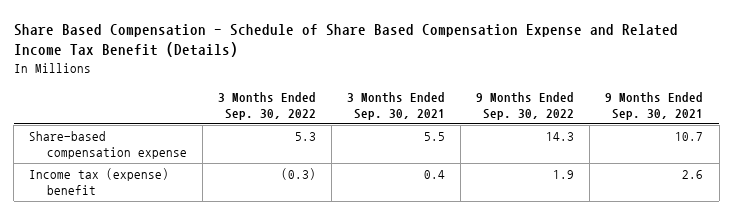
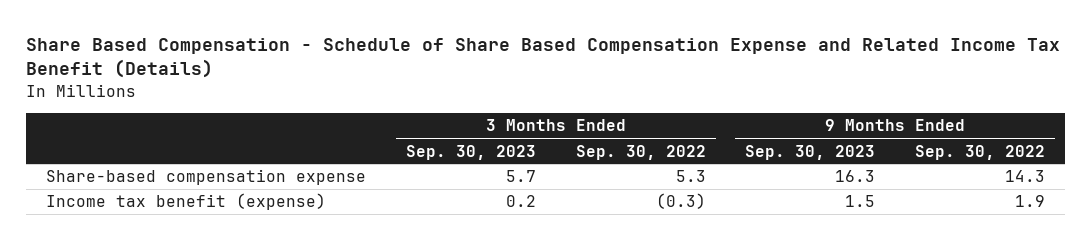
- | 3 Months Ended Sep. 30, 2022 | 3 Months Ended Sep. 30, 2021 | 9 Months Ended Sep. 30, 2022 | 9 Months Ended Sep. 30, 2021
+ | 3 Months Ended Sep. 30, 2023 | 3 Months Ended Sep. 30, 2022 | 9 Months Ended Sep. 30, 2023 | 9 Months Ended Sep. 30, 2022
- Income tax (expense) benefit | (0.3) | 0.4 | 1.9 | 2.6
+ Income tax benefit (expense) | 0.2 | (0.3) | 1.5 | 1.9

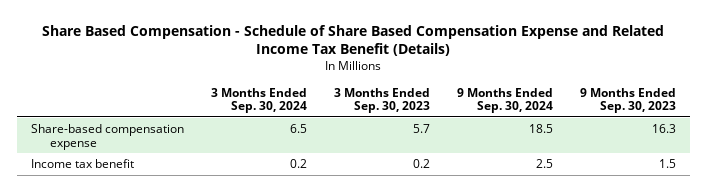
- | 3 Months Ended Sep. 30, 2023 | 3 Months Ended Sep. 30, 2022 | 9 Months Ended Sep. 30, 2023 | 9 Months Ended Sep. 30, 2022
+ | 3 Months Ended Sep. 30, 2024 | 3 Months Ended Sep. 30, 2023 | 9 Months Ended Sep. 30, 2024 | 9 Months Ended Sep. 30, 2023
- Income tax benefit (expense) | 0.2 | (0.3) | 1.5 | 1.9
+ Income tax benefit | 0.2 | 0.2 | 2.5 | 1.5

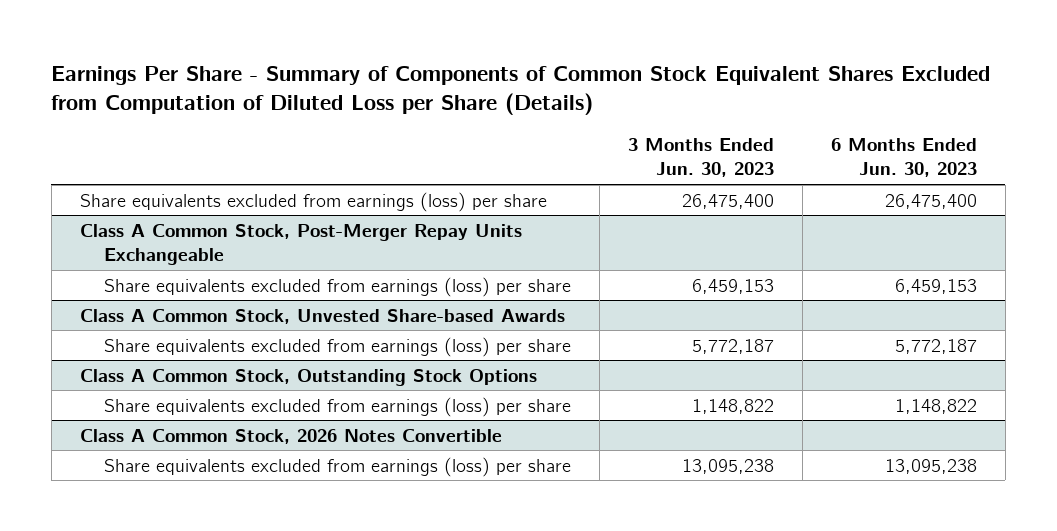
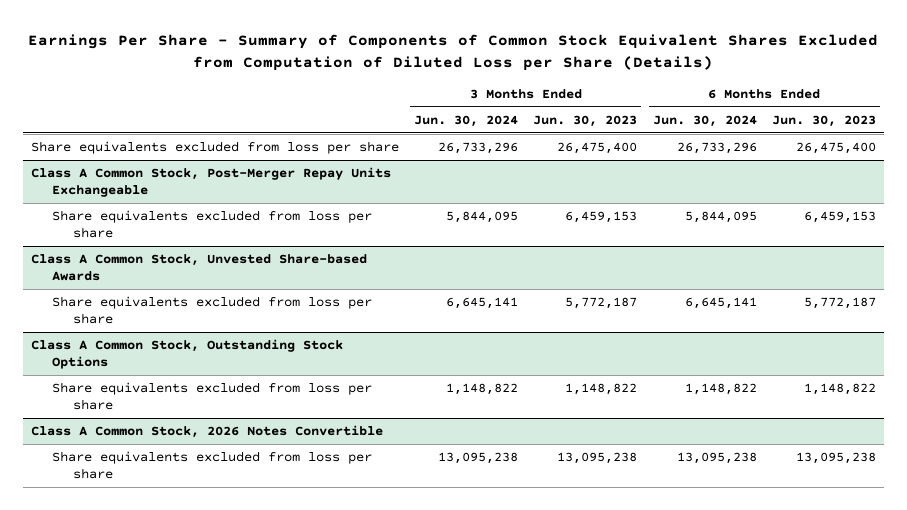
- | 3 Months Ended Jun. 30, 2023 | 6 Months Ended Jun. 30, 2023
+ | 3 Months Ended Jun. 30, 2024 | 3 Months Ended Jun. 30, 2023 | 6 Months Ended Jun. 30, 2024 | 6 Months Ended Jun. 30, 2023
- Share equivalents excluded from earnings (loss) per share | 26,475,400 | 26,475,400
+ Share equivalents excluded from loss per share | 26,733,296 | 26,475,400 | 26,733,296 | 26,475,400
@ Class A Common Stock, Post-Merger Repay Units Exchangeable
- Share equivalents excluded from earnings (loss) per share | 6,459,153 | 6,459,153
+ Share equivalents excluded from loss per share | 5,844,095 | 6,459,153 | 5,844,095 | 6,459,153
@ Class A Common Stock, Unvested Share-based Awards
- Share equivalents excluded from earnings (loss) per share | 5,772,187 | 5,772,187
+ Share equivalents excluded from loss per share | 6,645,141 | 5,772,187 | 6,645,141 | 5,772,187
@ Class A Common Stock, Outstanding Stock Options
- Share equivalents excluded from earnings (loss) per share | 1,148,822 | 1,148,822
+ Share equivalents excluded from loss per share | 1,148,822 | 1,148,822 | 1,148,822 | 1,148,822
@ Class A Common Stock, 2026 Notes Convertible
- Share equivalents excluded from earnings (loss) per share | 13,095,238 | 13,095,238
+ Share equivalents excluded from loss per share | 13,095,238 | 13,095,238 | 13,095,238 | 13,095,238

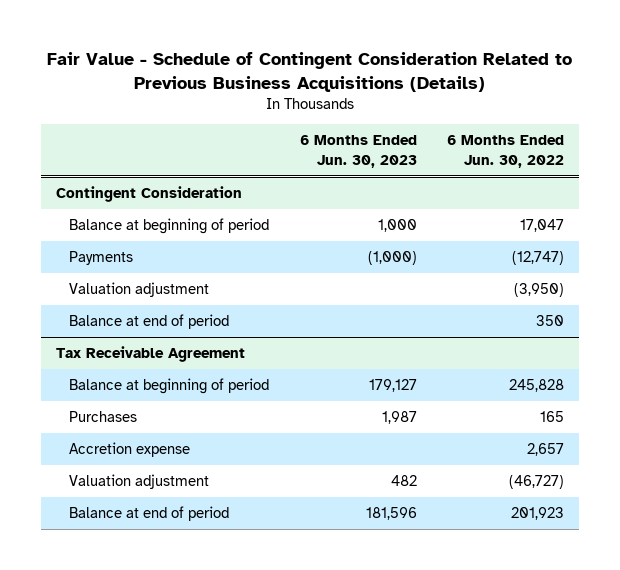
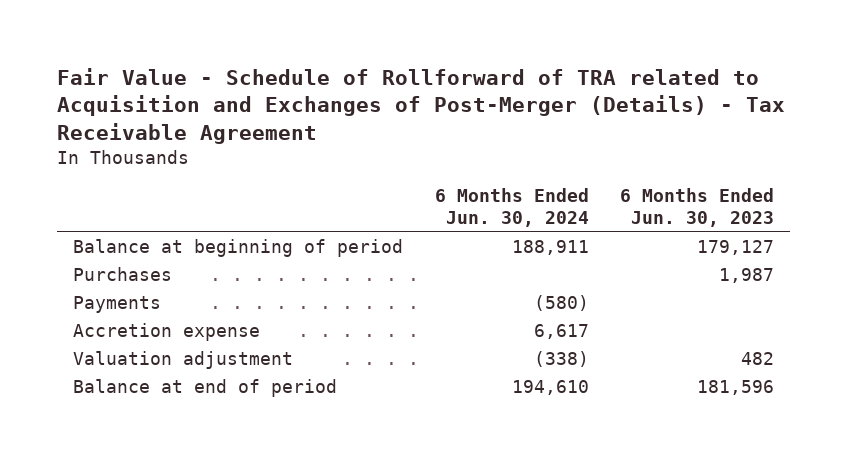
- Fair Value - Schedule of Contingent Consideration Related to Previous Business Acquisitions (Details)
+ Fair Value - Schedule of Rollforward of TRA related to Acquisition and Exchanges of Post-Merger (Details) - Tax Receivable Agreement
- | 6 Months Ended Jun. 30, 2023 | 6 Months Ended Jun. 30, 2022
+ | 6 Months Ended Jun. 30, 2024 | 6 Months Ended Jun. 30, 2023
- Contingent Consideration
- Balance at beginning of period | 1,000 | 17,047
- Payments | (1,000) | (12,747)
- Valuation adjustment | | (3,950)
- Balance at end of period | | 350
- Tax Receivable Agreement
+ Payments | (580) |

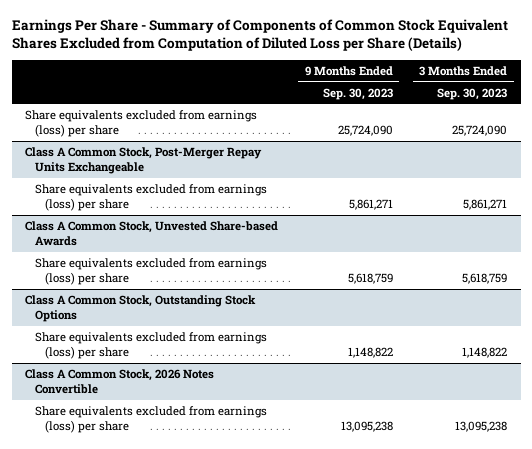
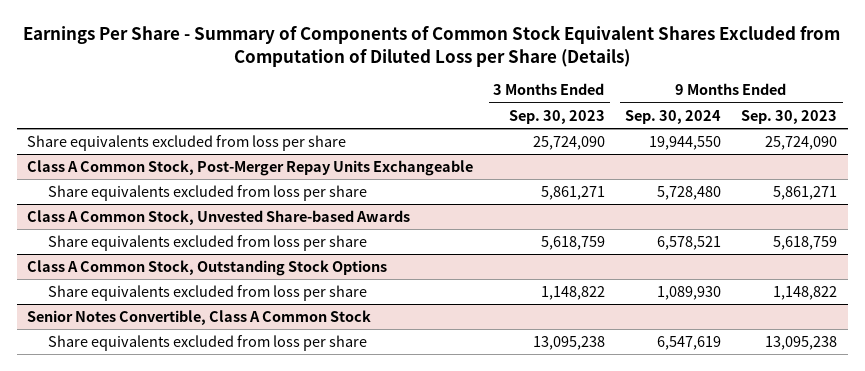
- | 9 Months Ended Sep. 30, 2023 | 3 Months Ended Sep. 30, 2023
+ | 3 Months Ended Sep. 30, 2023 | 9 Months Ended Sep. 30, 2024 | 9 Months Ended Sep. 30, 2023
- Share equivalents excluded from earnings (loss) per share | 25,724,090 | 25,724,090
+ Share equivalents excluded from loss per share | 25,724,090 | 19,944,550 | 25,724,090
@ Class A Common Stock, Post-Merger Repay Units Exchangeable
- Share equivalents excluded from earnings (loss) per share | 5,861,271 | 5,861,271
+ Share equivalents excluded from loss per share | 5,861,271 | 5,728,480 | 5,861,271
@ Class A Common Stock, Unvested Share-based Awards
- Share equivalents excluded from earnings (loss) per share | 5,618,759 | 5,618,759
+ Share equivalents excluded from loss per share | 5,618,759 | 6,578,521 | 5,618,759
@ Class A Common Stock, Outstanding Stock Options
- Share equivalents excluded from earnings (loss) per share | 1,148,822 | 1,148,822
- Class A Common Stock, 2026 Notes Convertible
- Share equivalents excluded from earnings (loss) per share | 13,095,238 | 13,095,238
@ Class A Common Stock, Outstanding Stock Options
+ Share equivalents excluded from loss per share | 1,148,822 | 1,089,930 | 1,148,822
+ Senior Notes Convertible, Class A Common Stock
+ Share equivalents excluded from loss per share | 13,095,238 | 6,547,619 | 13,095,238

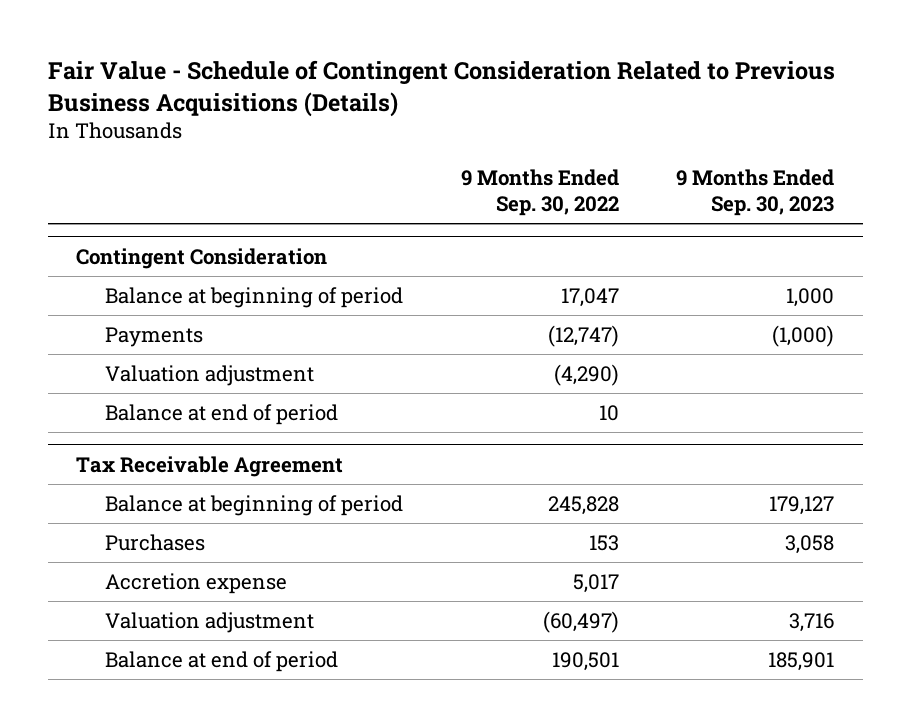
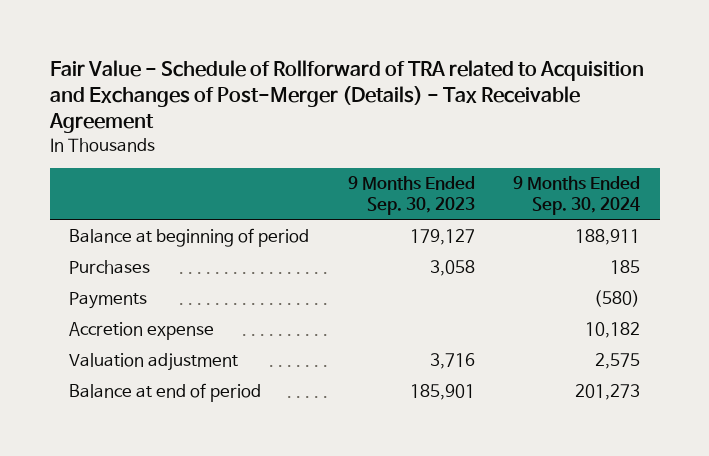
- Fair Value - Schedule of Contingent Consideration Related to Previous Business Acquisitions (Details)
+ Fair Value - Schedule of Rollforward of TRA related to Acquisition and Exchanges of Post-Merger (Details) - Tax Receivable Agreement
- | 9 Months Ended Sep. 30, 2022 | 9 Months Ended Sep. 30, 2023
+ | 9 Months Ended Sep. 30, 2023 | 9 Months Ended Sep. 30, 2024
- Contingent Consideration
- Balance at beginning of period | 17,047 | 1,000
- Payments | (12,747) | (1,000)
- Valuation adjustment | (4,290) |
- Balance at end of period | 10 |
- Tax Receivable Agreement
+ Payments | | (580)

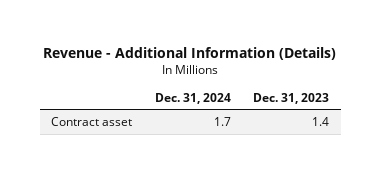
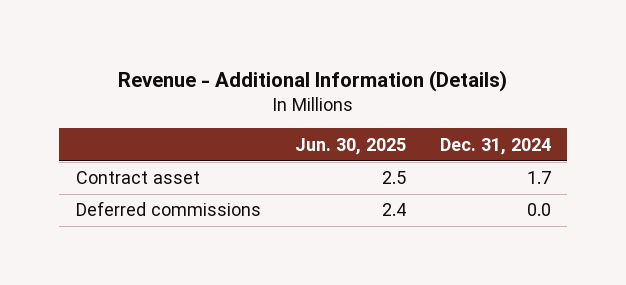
- | Dec. 31, 2024 | Dec. 31, 2023
+ | Jun. 30, 2025 | Dec. 31, 2024
+ Deferred commissions | 2.4 | 0.0

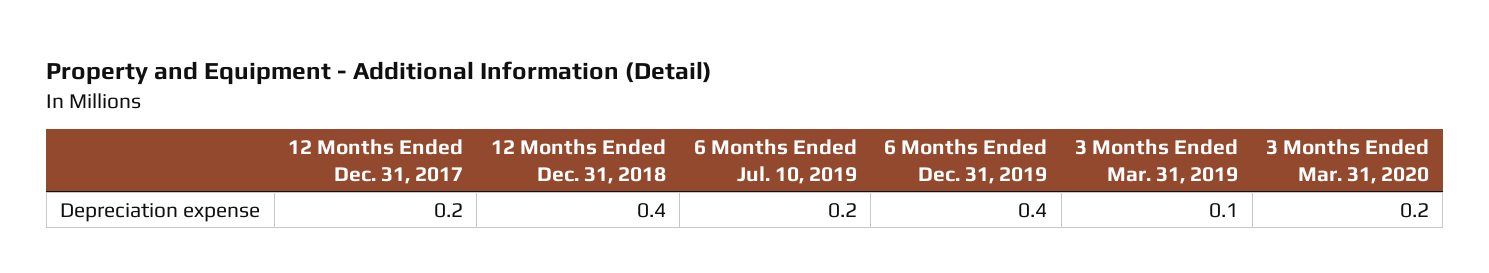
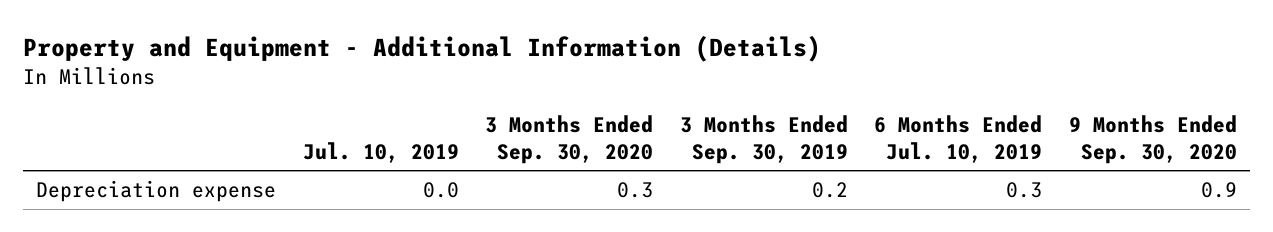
- Property and Equipment - Additional Information (Detail)
+ Property and Equipment - Additional Information (Details)
- | 12 Months Ended Dec. 31, 2017 | 12 Months Ended Dec. 31, 2018 | 6 Months Ended Jul. 10, 2019 | 6 Months Ended Dec. 31, 2019 | 3 Months Ended Mar. 31, 2019 | 3 Months Ended Mar. 31, 2020
+ | Jul. 10, 2019 | 3 Months Ended Sep. 30, 2020 | 3 Months Ended Sep. 30, 2019 | 6 Months Ended Jul. 10, 2019 | 9 Months Ended Sep. 30, 2020
- Depreciation expense | 0.2 | 0.4 | 0.2 | 0.4 | 0.1 | 0.2
+ Depreciation expense | 0.0 | 0.3 | 0.2 | 0.3 | 0.9

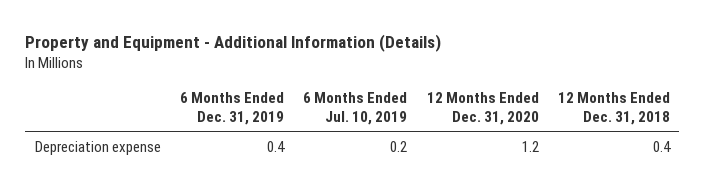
- | Jul. 10, 2019 | 3 Months Ended Sep. 30, 2020 | 3 Months Ended Sep. 30, 2019 | 6 Months Ended Jul. 10, 2019 | 9 Months Ended Sep. 30, 2020
+ | 6 Months Ended Dec. 31, 2019 | 6 Months Ended Jul. 10, 2019 | 12 Months Ended Dec. 31, 2020 | 12 Months Ended Dec. 31, 2018
- Depreciation expense | 0.0 | 0.3 | 0.2 | 0.3 | 0.9
+ Depreciation expense | 0.4 | 0.2 | 1.2 | 0.4

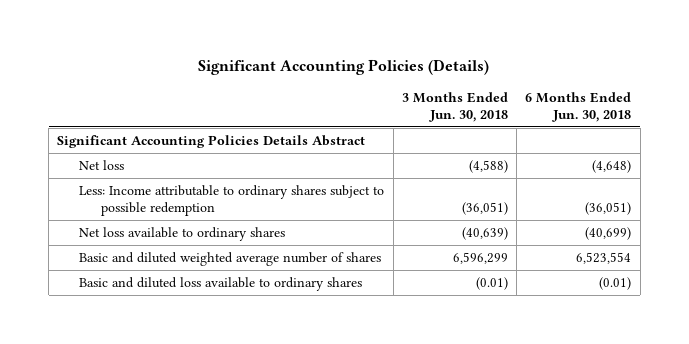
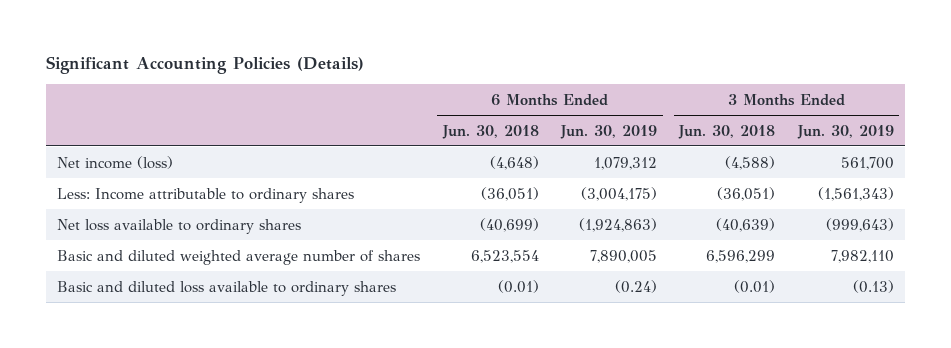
- | 3 Months Ended Jun. 30, 2018 | 6 Months Ended Jun. 30, 2018
+ | 6 Months Ended Jun. 30, 2018 | 6 Months Ended Jun. 30, 2019 | 3 Months Ended Jun. 30, 2018 | 3 Months Ended Jun. 30, 2019
- Significant Accounting Policies Details Abstract
- Net loss | (4,588) | (4,648)
- Less: Income attributable to ordinary shares subject to possible redemption | (36,051) | (36,051)
+ Net income (loss) | (4,648) | 1,079,312 | (4,588) | 561,700
+ Less: Income attributable to ordinary shares | (36,051) | (3,004,175) | (36,051) | (1,561,343)

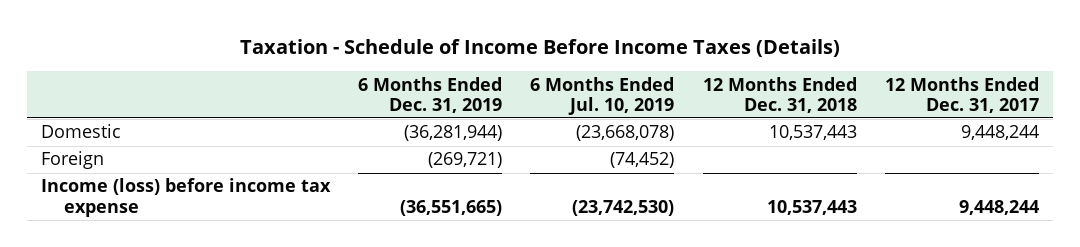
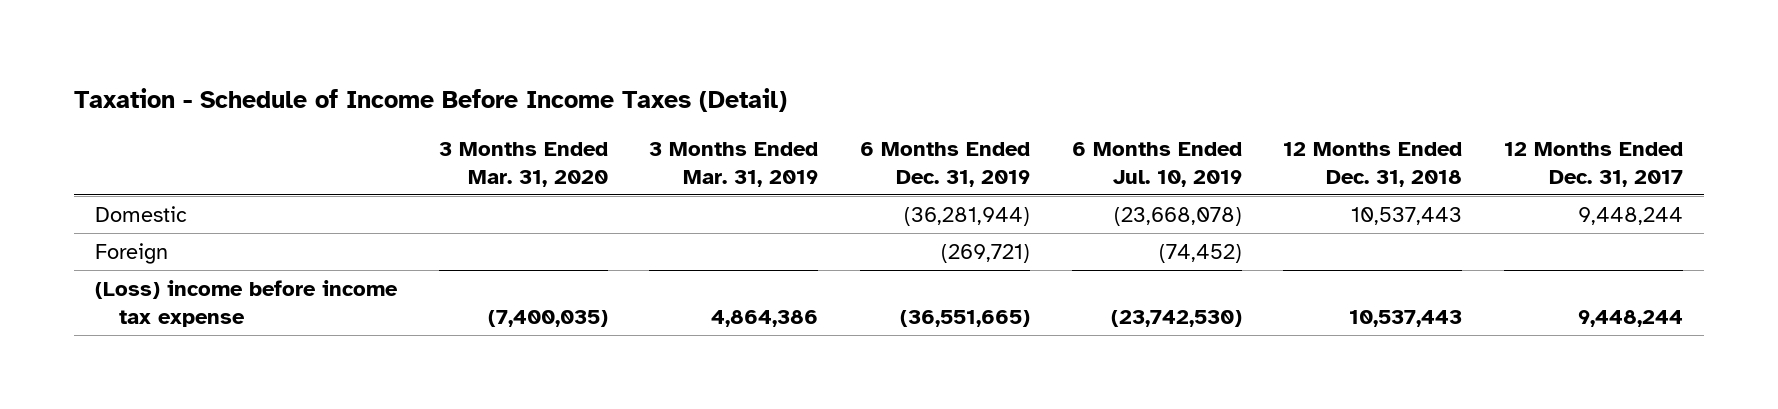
- Taxation - Schedule of Income Before Income Taxes (Details)
+ Taxation - Schedule of Income Before Income Taxes (Detail)
- | 6 Months Ended Dec. 31, 2019 | 6 Months Ended Jul. 10, 2019 | 12 Months Ended Dec. 31, 2018 | 12 Months Ended Dec. 31, 2017
+ | 3 Months Ended Mar. 31, 2020 | 3 Months Ended Mar. 31, 2019 | 6 Months Ended Dec. 31, 2019 | 6 Months Ended Jul. 10, 2019 | 12 Months Ended Dec. 31, 2018 | 12 Months Ended Dec. 31, 2017
- Income (loss) before income tax expense | (36,551,665) | (23,742,530) | 10,537,443 | 9,448,244
+ (Loss) income before income tax expense | (7,400,035) | 4,864,386 | (36,551,665) | (23,742,530) | 10,537,443 | 9,448,244

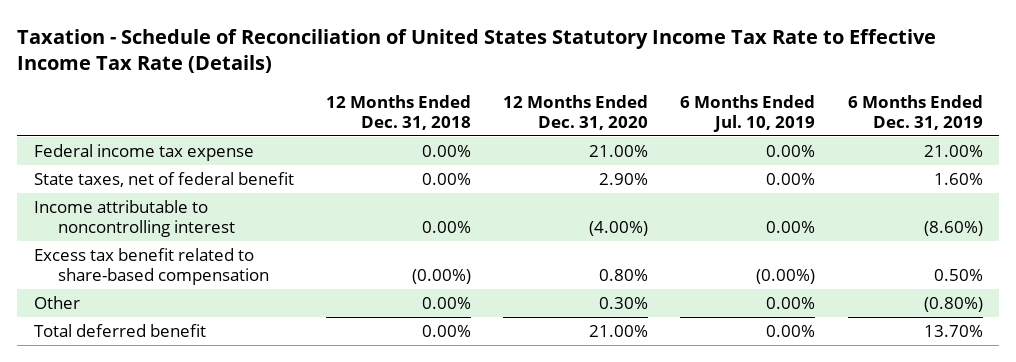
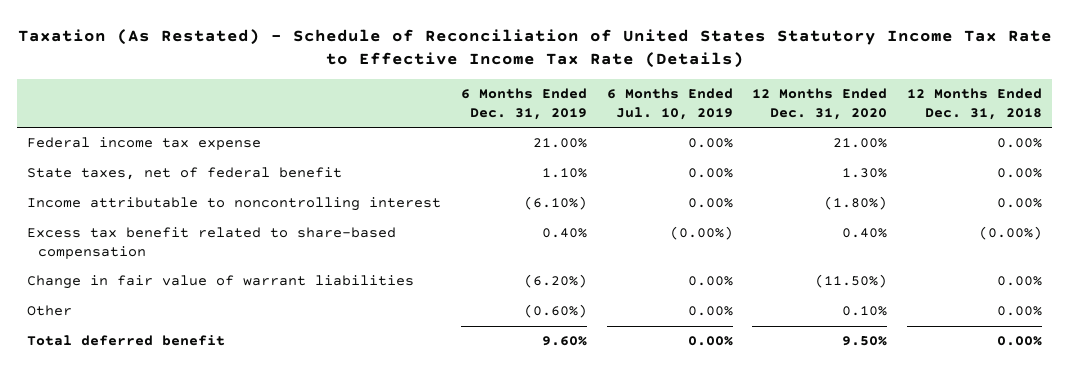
- Taxation - Schedule of Reconciliation of United States Statutory Income Tax Rate to Effective Income Tax Rate (Details)
+ Taxation (As Restated) - Schedule of Reconciliation of United States Statutory Income Tax Rate to Effective Income Tax Rate (Details)
- | 12 Months Ended Dec. 31, 2018 | 12 Months Ended Dec. 31, 2020 | 6 Months Ended Jul. 10, 2019 | 6 Months Ended Dec. 31, 2019
+ | 6 Months Ended Dec. 31, 2019 | 6 Months Ended Jul. 10, 2019 | 12 Months Ended Dec. 31, 2020 | 12 Months Ended Dec. 31, 2018
- State taxes, net of federal benefit | 0.00% | 2.90% | 0.00% | 1.60%
- Income attributable to noncontrolling interest | 0.00% | (4.00%) | 0.00% | (8.60%)
- Excess tax benefit related to share-based compensation | (0.00%) | 0.80% | (0.00%) | 0.50%
- Other | 0.00% | 0.30% | 0.00% | (0.80%)
- Total deferred benefit | 0.00% | 21.00% | 0.00% | 13.70%
+ State taxes, net of federal benefit | 1.10% | 0.00% | 1.30% | 0.00%
+ Income attributable to noncontrolling interest | (6.10%) | 0.00% | (1.80%) | 0.00%
+ Excess tax benefit related to share-based compensation | 0.40% | (0.00%) | 0.40% | (0.00%)
+ Change in fair value of warrant liabilities | (6.20%) | 0.00% | (11.50%) | 0.00%
+ Other | (0.60%) | 0.00% | 0.10% | 0.00%
+ Total deferred benefit | 9.60% | 0.00% | 9.50% | 0.00%

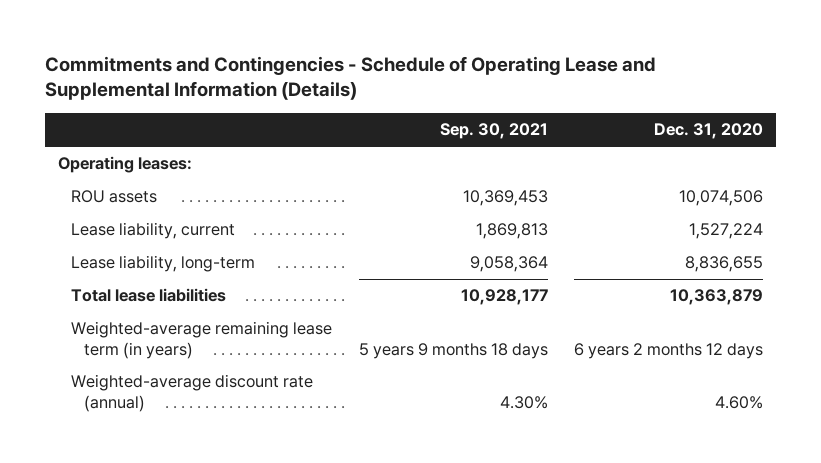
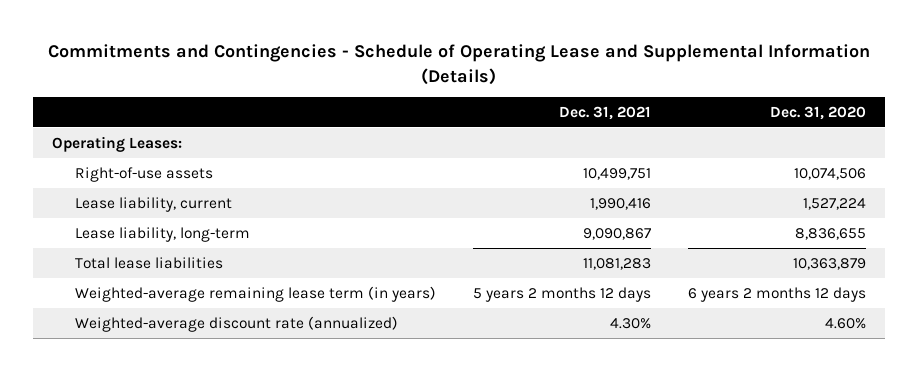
- | Sep. 30, 2021 | Dec. 31, 2020
+ | Dec. 31, 2021 | Dec. 31, 2020
- Operating leases:
- ROU assets | 10,369,453 | 10,074,506
+ Operating Leases:
+ Right-of-use assets | 10,499,751 | 10,074,506
- Weighted-average discount rate (annual) | 4.30% | 4.60%
+ Weighted-average discount rate (annualized) | 4.30% | 4.60%

